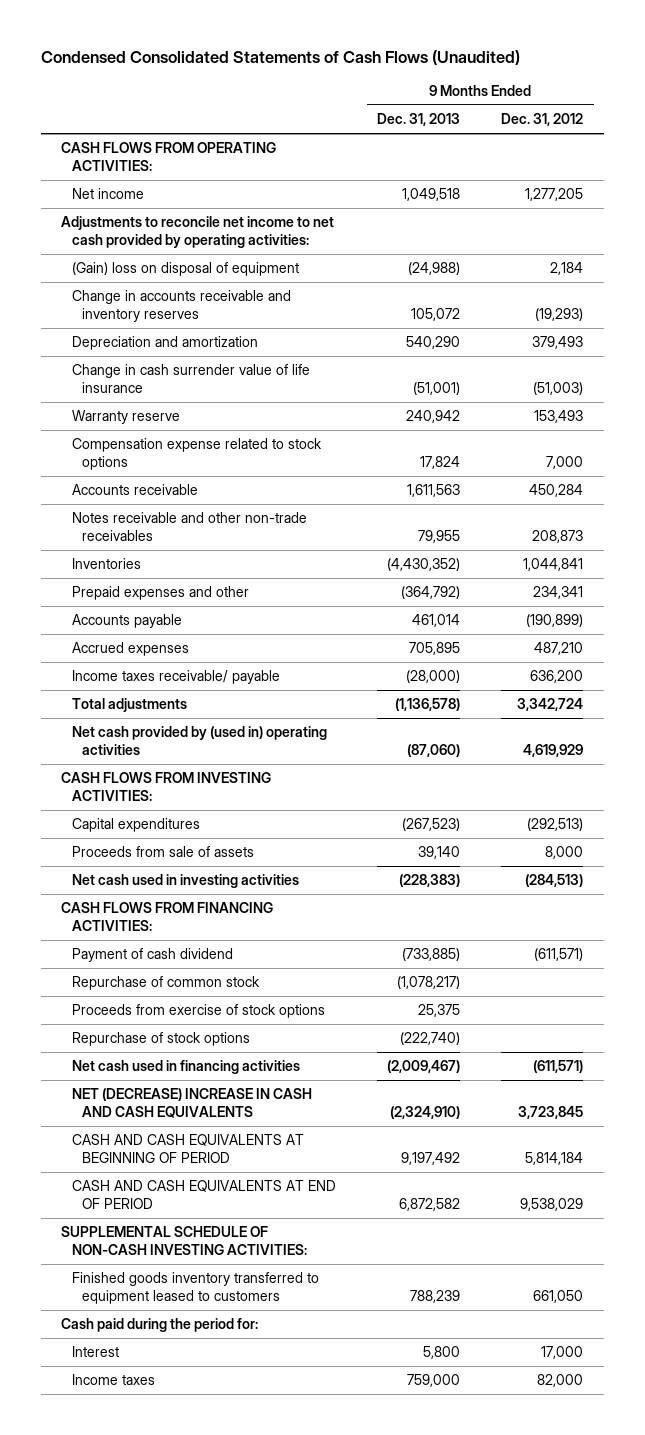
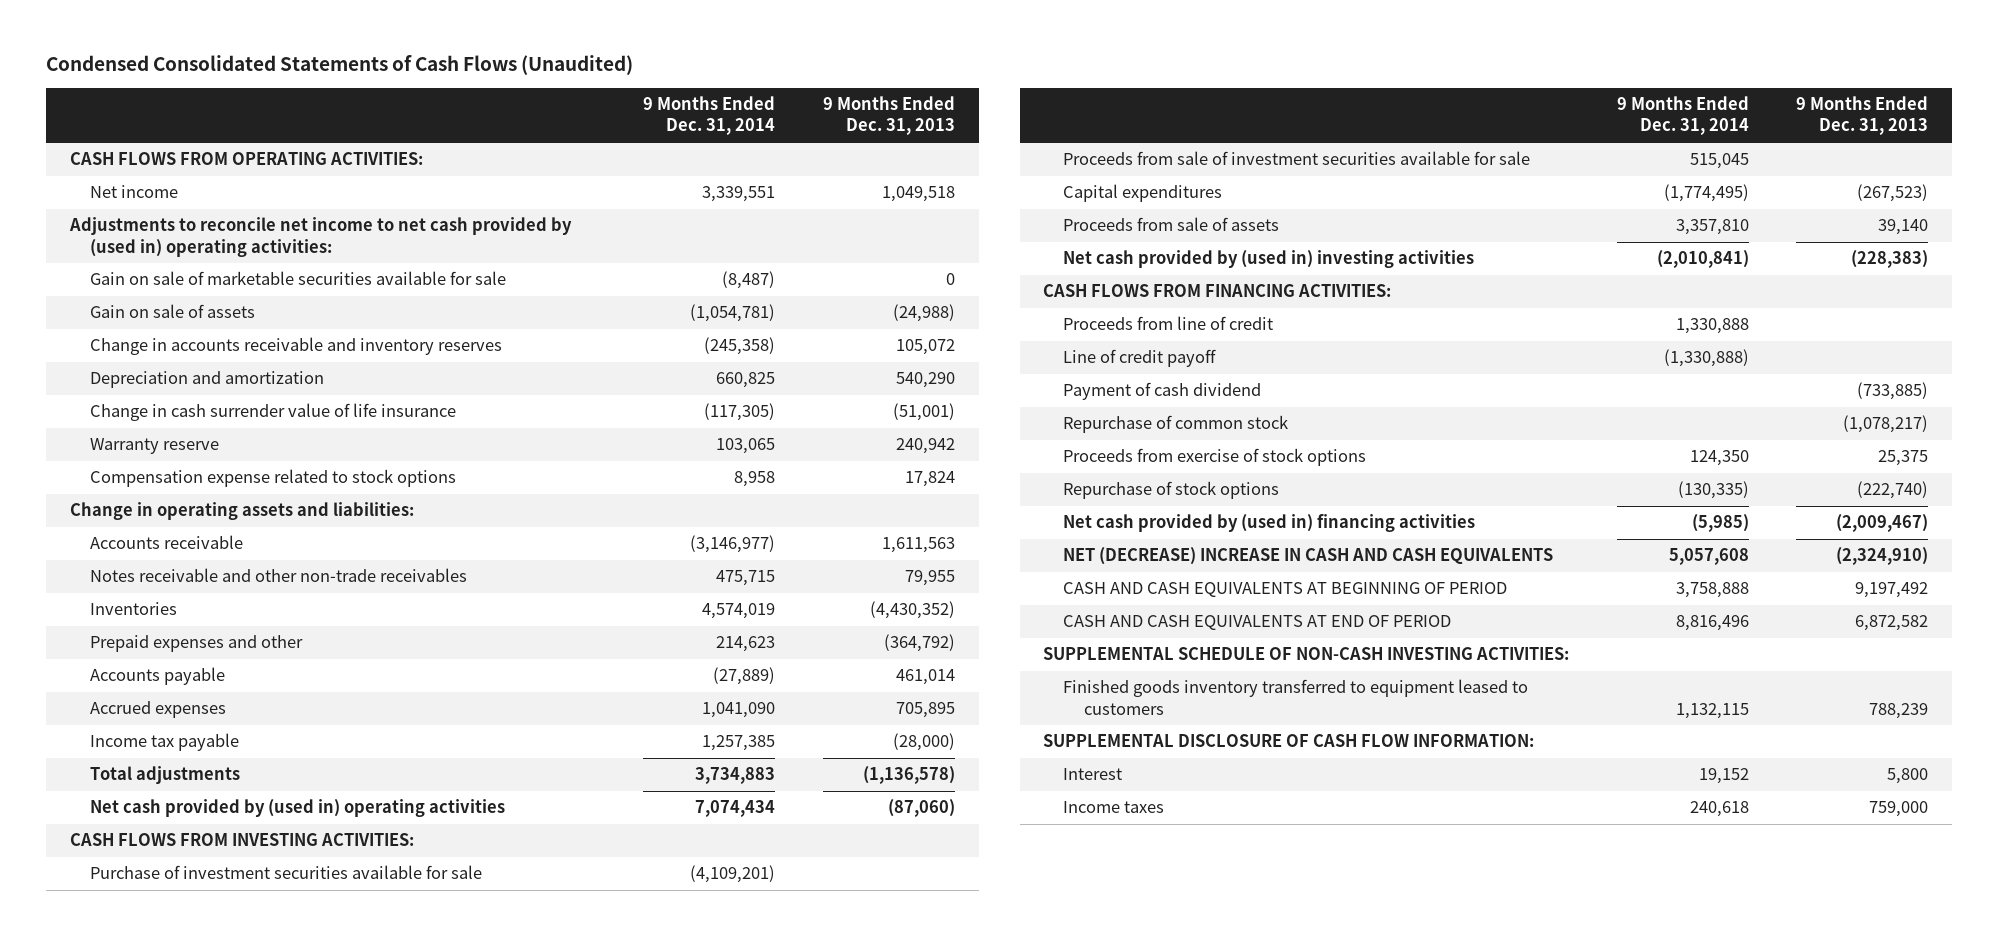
- | 9 Months Ended Dec. 31, 2013 | 9 Months Ended Dec. 31, 2012
+ | 9 Months Ended Dec. 31, 2014 | 9 Months Ended Dec. 31, 2013
- Adjustments to reconcile net income to net cash provided by operating activities:
- (Gain) loss on disposal of equipment | (24,988) | 2,184
+ Adjustments to reconcile net income to net cash provided by (used in) operating activities:
+ Gain on sale of marketable securities available for sale | (8,487) | 0
+ Gain on sale of assets | (1,054,781) | (24,988)
+ Change in operating assets and liabilities:
- Income taxes receivable/ payable | (28,000) | 636,200
+ Income tax payable | 1,257,385 | (28,000)
+ Purchase of investment securities available for sale | (4,109,201) |
+ Proceeds from sale of investment securities available for sale | 515,045 |
- Net cash used in investing activities | (228,383) | (284,513)
+ Net cash provided by (used in) investing activities | (2,010,841) | (228,383)
+ Proceeds from line of credit | 1,330,888 |
+ Line of credit payoff | (1,330,888) |
- Net cash used in financing activities | (2,009,467) | (611,571)
+ Net cash provided by (used in) financing activities | (5,985) | (2,009,467)
- Cash paid during the period for:
+ SUPPLEMENTAL DISCLOSURE OF CASH FLOW INFORMATION:

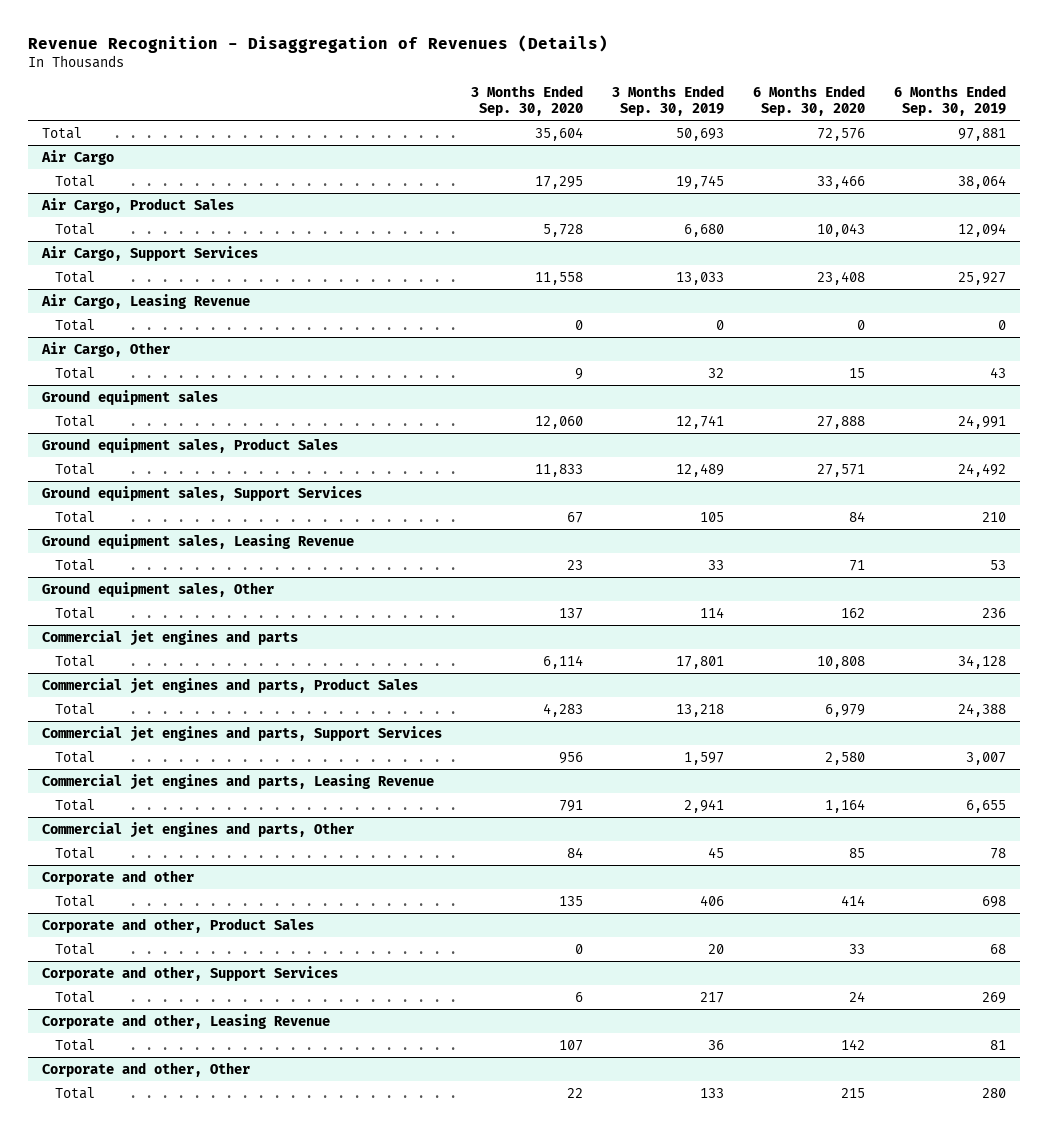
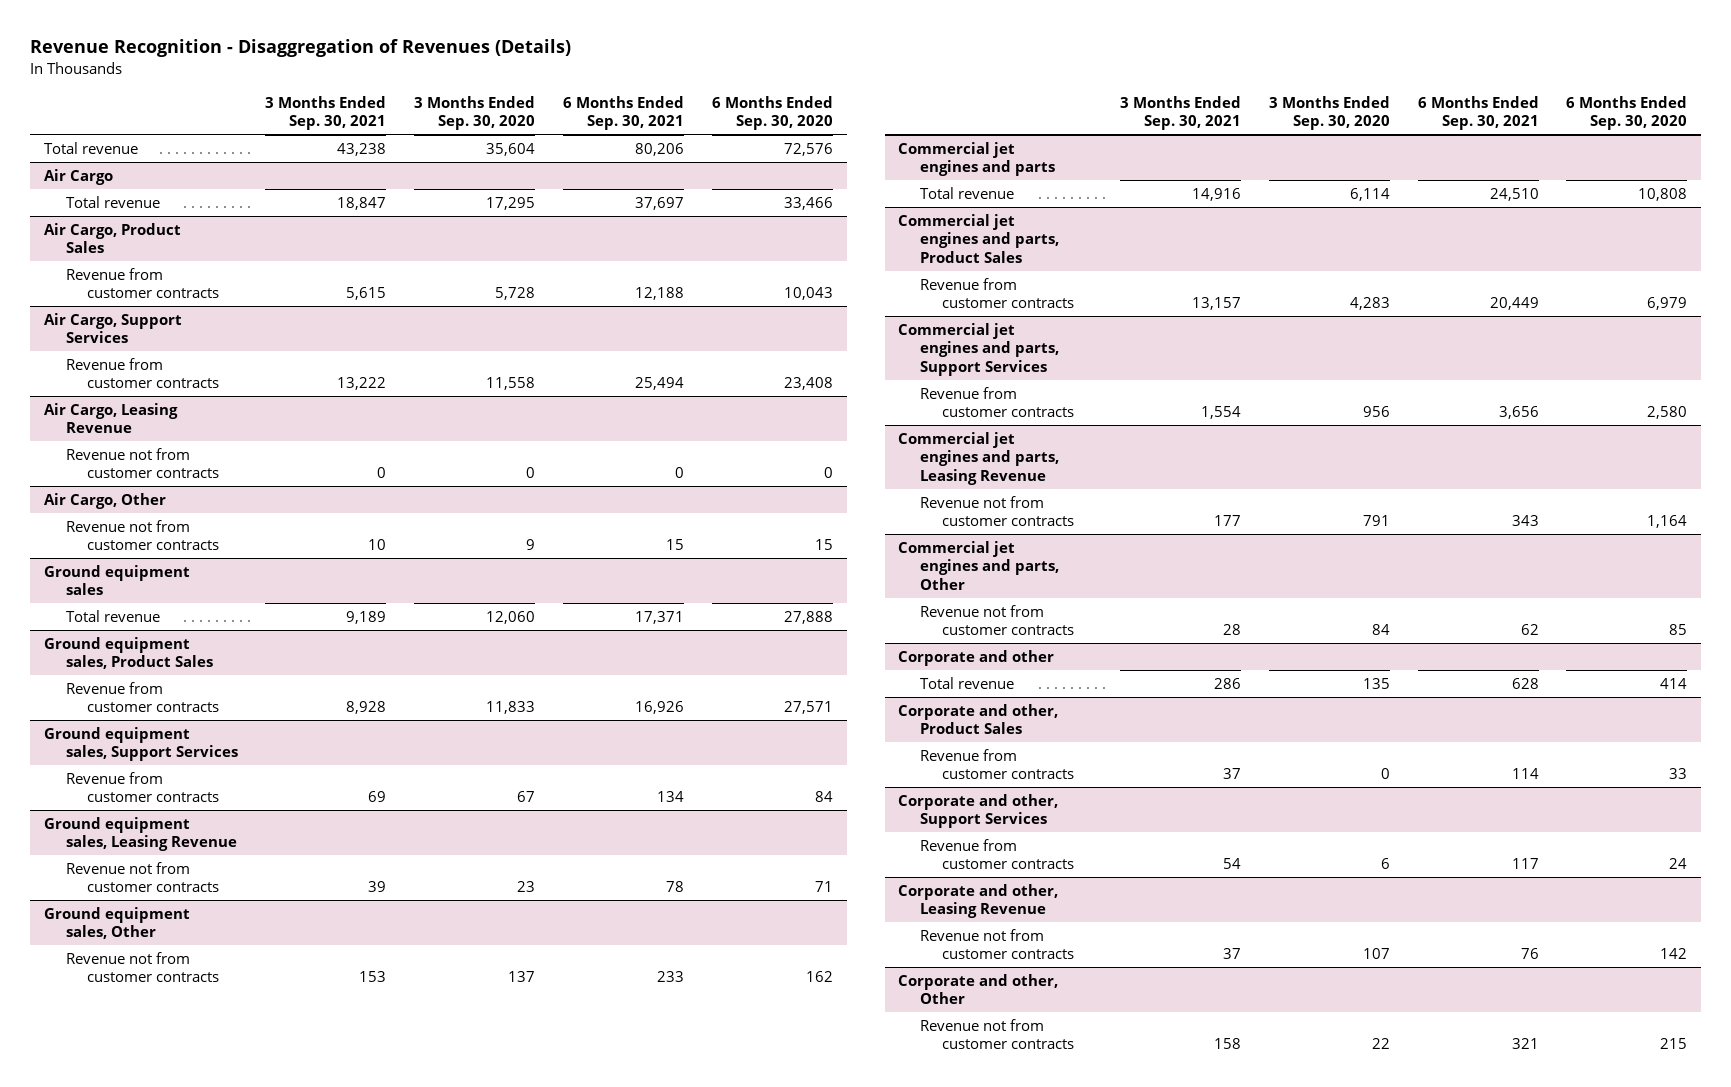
- | 3 Months Ended Sep. 30, 2020 | 3 Months Ended Sep. 30, 2019 | 6 Months Ended Sep. 30, 2020 | 6 Months Ended Sep. 30, 2019
+ | 3 Months Ended Sep. 30, 2021 | 3 Months Ended Sep. 30, 2020 | 6 Months Ended Sep. 30, 2021 | 6 Months Ended Sep. 30, 2020
- Total | 35,604 | 50,693 | 72,576 | 97,881
+ Total revenue | 43,238 | 35,604 | 80,206 | 72,576
@ Air Cargo
- Total | 17,295 | 19,745 | 33,466 | 38,064
+ Total revenue | 18,847 | 17,295 | 37,697 | 33,466
@ Air Cargo, Product Sales
- Total | 5,728 | 6,680 | 10,043 | 12,094
+ Revenue from customer contracts | 5,615 | 5,728 | 12,188 | 10,043
@ Air Cargo, Support Services
- Total | 11,558 | 13,033 | 23,408 | 25,927
+ Revenue from customer contracts | 13,222 | 11,558 | 25,494 | 23,408
@ Air Cargo, Leasing Revenue
- Total | 0 | 0 | 0 | 0
+ Revenue not from customer contracts | 0 | 0 | 0 | 0
@ Air Cargo, Other
- Total | 9 | 32 | 15 | 43
+ Revenue not from customer contracts | 10 | 9 | 15 | 15
@ Ground equipment sales
- Total | 12,060 | 12,741 | 27,888 | 24,991
+ Total revenue | 9,189 | 12,060 | 17,371 | 27,888
@ Ground equipment sales, Product Sales
- Total | 11,833 | 12,489 | 27,571 | 24,492
+ Revenue from customer contracts | 8,928 | 11,833 | 16,926 | 27,571
@ Ground equipment sales, Support Services
- Total | 67 | 105 | 84 | 210
+ Revenue from customer contracts | 69 | 67 | 134 | 84
@ Ground equipment sales, Leasing Revenue
- Total | 23 | 33 | 71 | 53
+ Revenue not from customer contracts | 39 | 23 | 78 | 71
@ Ground equipment sales, Other
- Total | 137 | 114 | 162 | 236
+ Revenue not from customer contracts | 153 | 137 | 233 | 162
@ Commercial jet engines and parts
- Total | 6,114 | 17,801 | 10,808 | 34,128
+ Total revenue | 14,916 | 6,114 | 24,510 | 10,808
@ Commercial jet engines and parts, Product Sales
- Total | 4,283 | 13,218 | 6,979 | 24,388
+ Revenue from customer contracts | 13,157 | 4,283 | 20,449 | 6,979
@ Commercial jet engines and parts, Support Services
- Total | 956 | 1,597 | 2,580 | 3,007
+ Revenue from customer contracts | 1,554 | 956 | 3,656 | 2,580
@ Commercial jet engines and parts, Leasing Revenue
- Total | 791 | 2,941 | 1,164 | 6,655
+ Revenue not from customer contracts | 177 | 791 | 343 | 1,164
@ Commercial jet engines and parts, Other
- Total | 84 | 45 | 85 | 78
+ Revenue not from customer contracts | 28 | 84 | 62 | 85
@ Corporate and other
- Total | 135 | 406 | 414 | 698
+ Total revenue | 286 | 135 | 628 | 414
@ Corporate and other, Product Sales
- Total | 0 | 20 | 33 | 68
+ Revenue from customer contracts | 37 | 0 | 114 | 33
@ Corporate and other, Support Services
- Total | 6 | 217 | 24 | 269
+ Revenue from customer contracts | 54 | 6 | 117 | 24
@ Corporate and other, Leasing Revenue
- Total | 107 | 36 | 142 | 81
+ Revenue not from customer contracts | 37 | 107 | 76 | 142
@ Corporate and other, Other
- Total | 22 | 133 | 215 | 280
+ Revenue not from customer contracts | 158 | 22 | 321 | 215

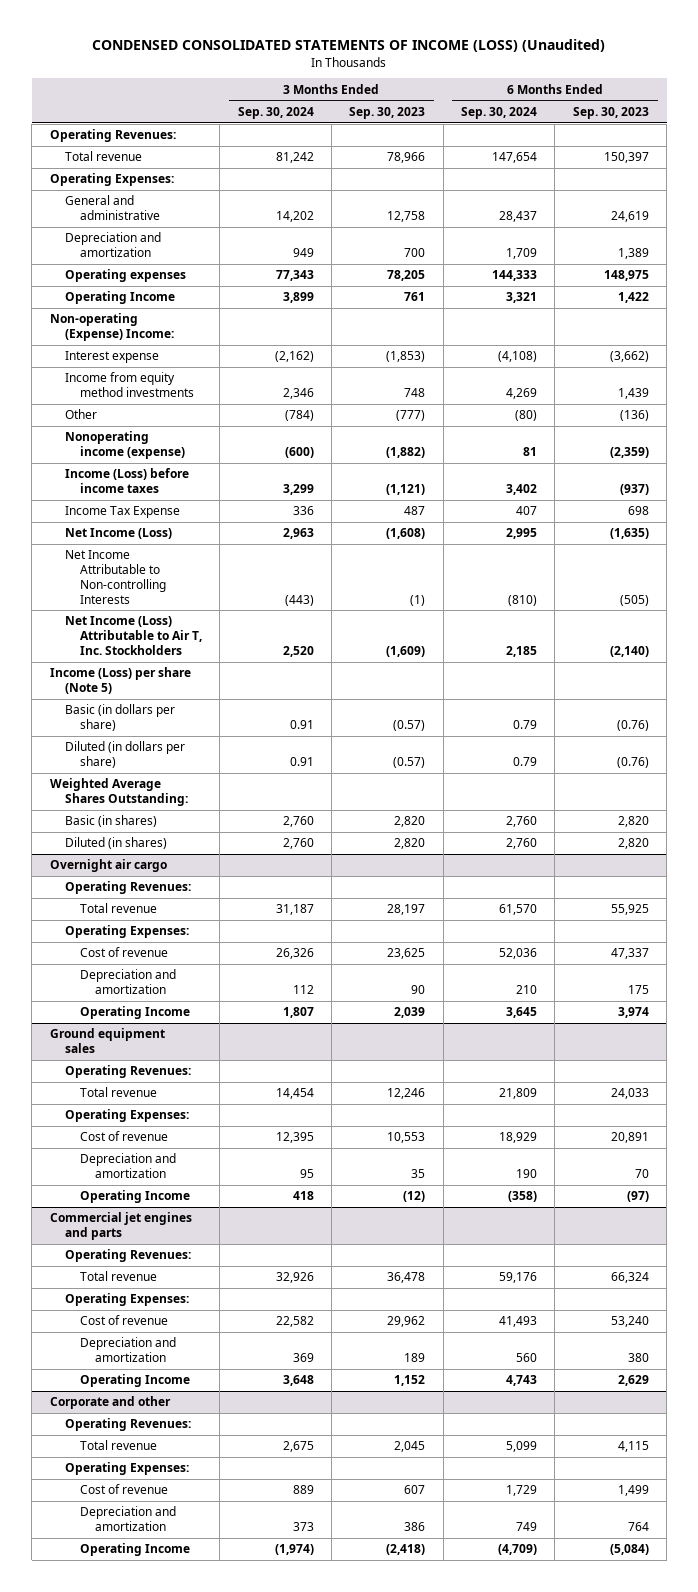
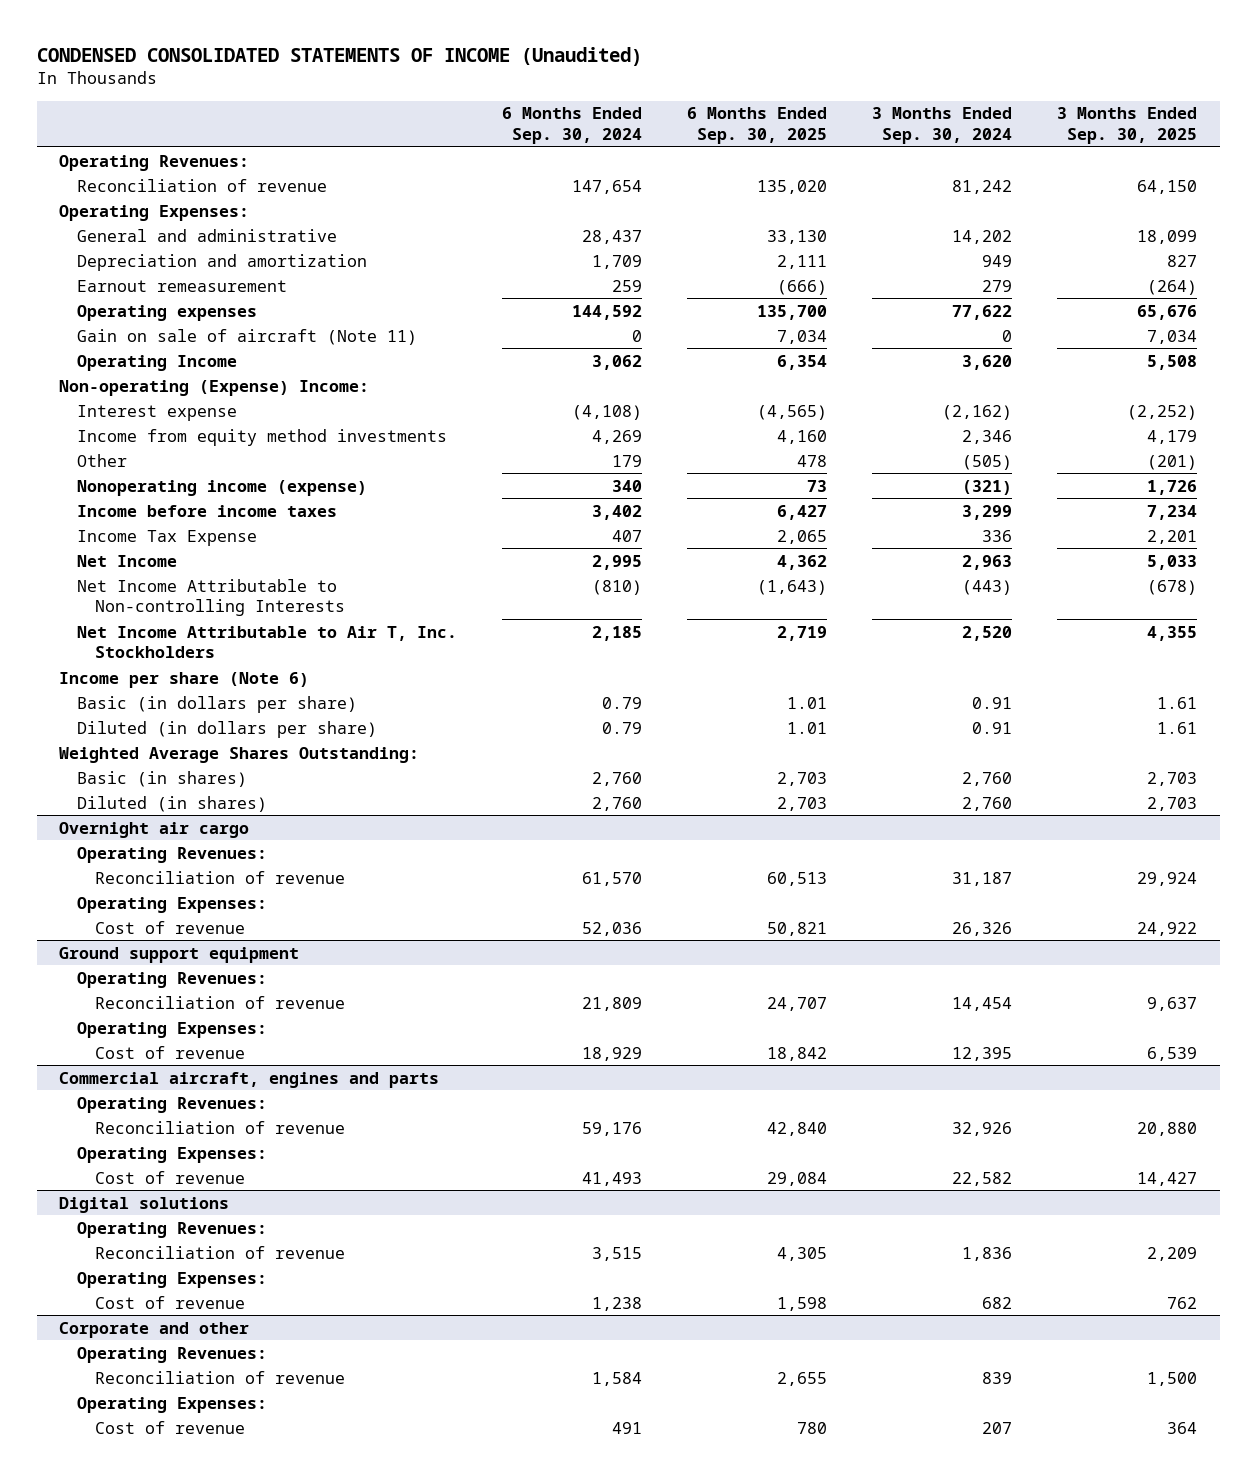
- CONDENSED CONSOLIDATED STATEMENTS OF INCOME (LOSS) (Unaudited)
+ CONDENSED CONSOLIDATED STATEMENTS OF INCOME (Unaudited)
- | 3 Months Ended Sep. 30, 2024 | 3 Months Ended Sep. 30, 2023 | 6 Months Ended Sep. 30, 2024 | 6 Months Ended Sep. 30, 2023
+ | 6 Months Ended Sep. 30, 2024 | 6 Months Ended Sep. 30, 2025 | 3 Months Ended Sep. 30, 2024 | 3 Months Ended Sep. 30, 2025
- Total revenue | 81,242 | 78,966 | 147,654 | 150,397
+ Reconciliation of revenue | 147,654 | 135,020 | 81,242 | 64,150
- Operating expenses | 77,343 | 78,205 | 144,333 | 148,975
- Operating Income | 3,899 | 761 | 3,321 | 1,422
+ Earnout remeasurement | 259 | (666) | 279 | (264)
+ Operating expenses | 144,592 | 135,700 | 77,622 | 65,676
+ Gain on sale of aircraft (Note 11) | 0 | 7,034 | 0 | 7,034
+ Operating Income | 3,062 | 6,354 | 3,620 | 5,508
- Other | (784) | (777) | (80) | (136)
- Nonoperating income (expense) | (600) | (1,882) | 81 | (2,359)
- Income (Loss) before income taxes | 3,299 | (1,121) | 3,402 | (937)
+ Other | 179 | 478 | (505) | (201)
+ Nonoperating income (expense) | 340 | 73 | (321) | 1,726
+ Income before income taxes | 3,402 | 6,427 | 3,299 | 7,234
- Net Income (Loss) | 2,963 | (1,608) | 2,995 | (1,635)
+ Net Income | 2,995 | 4,362 | 2,963 | 5,033
- Net Income (Loss) Attributable to Air T, Inc. Stockholders | 2,520 | (1,609) | 2,185 | (2,140)
- Income (Loss) per share (Note 5)
+ Net Income Attributable to Air T, Inc. Stockholders | 2,185 | 2,719 | 2,520 | 4,355
+ Income per share (Note 6)
@ Overnight air cargo
- Total revenue | 31,187 | 28,197 | 61,570 | 55,925
+ Reconciliation of revenue | 61,570 | 60,513 | 31,187 | 29,924
- Depreciation and amortization | 112 | 90 | 210 | 175
- Operating Income | 1,807 | 2,039 | 3,645 | 3,974
- Ground equipment sales
+ Ground support equipment
- Total revenue | 14,454 | 12,246 | 21,809 | 24,033
+ Reconciliation of revenue | 21,809 | 24,707 | 14,454 | 9,637
- Depreciation and amortization | 95 | 35 | 190 | 70
- Operating Income | 418 | (12) | (358) | (97)
- Commercial jet engines and parts
+ Commercial aircraft, engines and parts
- Total revenue | 32,926 | 36,478 | 59,176 | 66,324
+ Reconciliation of revenue | 59,176 | 42,840 | 32,926 | 20,880
- Depreciation and amortization | 369 | 189 | 560 | 380
- Operating Income | 3,648 | 1,152 | 4,743 | 2,629
+ Digital solutions
+ Operating Revenues:
+ Reconciliation of revenue | 3,515 | 4,305 | 1,836 | 2,209
+ Operating Expenses:
+ Cost of revenue | 1,238 | 1,598 | 682 | 762
@ Corporate and other
- Total revenue | 2,675 | 2,045 | 5,099 | 4,115
+ Reconciliation of revenue | 1,584 | 2,655 | 839 | 1,500
- Cost of revenue | 889 | 607 | 1,729 | 1,499
- Depreciation and amortization | 373 | 386 | 749 | 764
- Operating Income | (1,974) | (2,418) | (4,709) | (5,084)
+ Cost of revenue | 491 | 780 | 207 | 364

